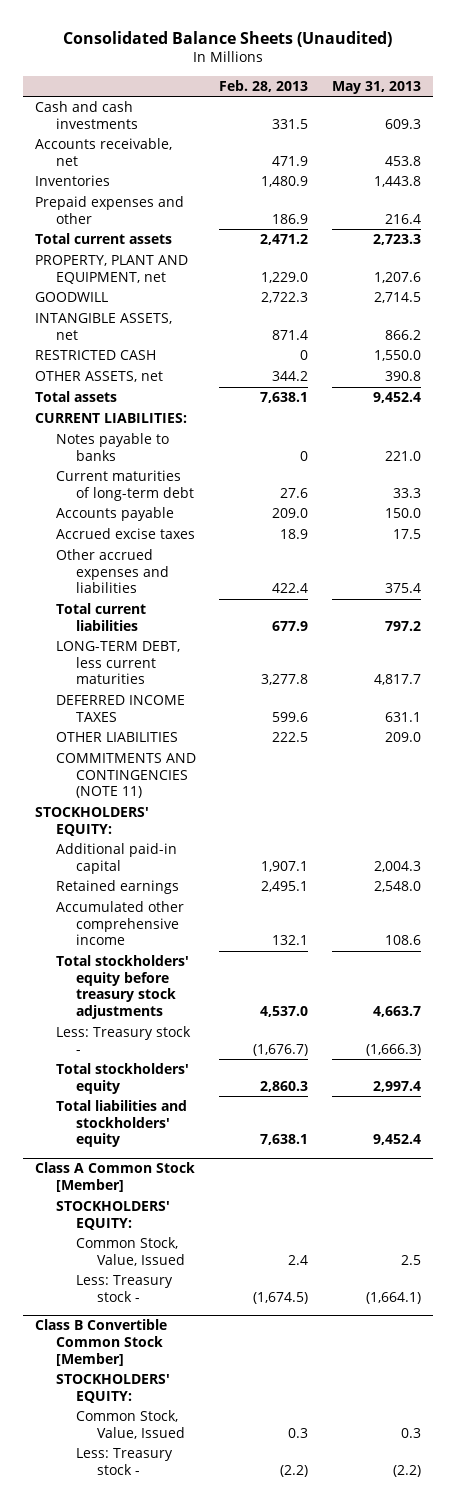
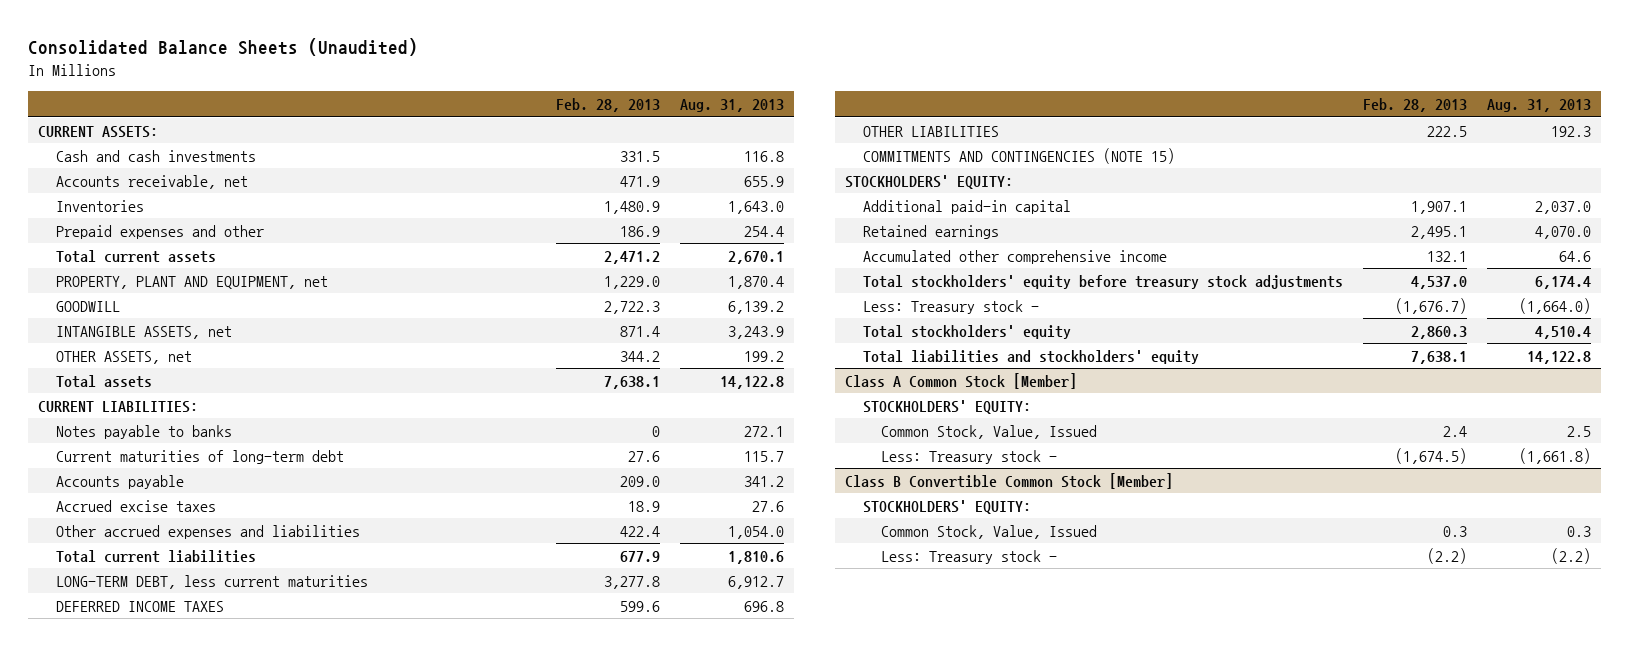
- | Feb. 28, 2013 | May 31, 2013
+ | Feb. 28, 2013 | Aug. 31, 2013
+ CURRENT ASSETS:
- RESTRICTED CASH | 0 | 1,550.0
- COMMITMENTS AND CONTINGENCIES (NOTE 11)
+ COMMITMENTS AND CONTINGENCIES (NOTE 15)

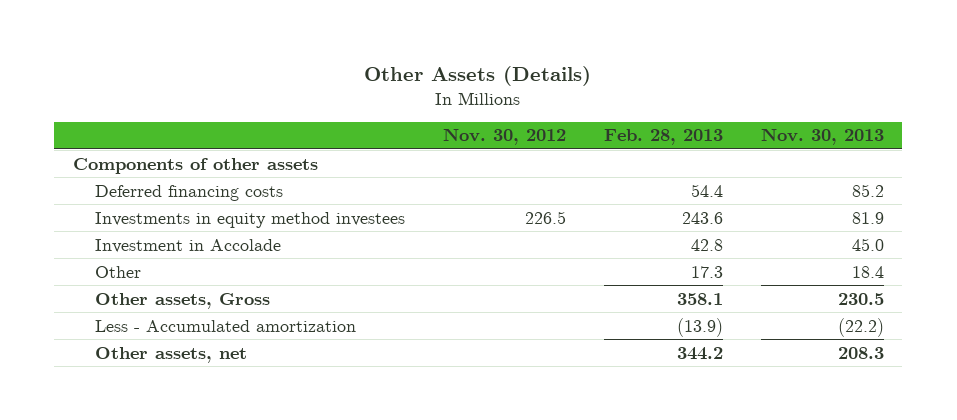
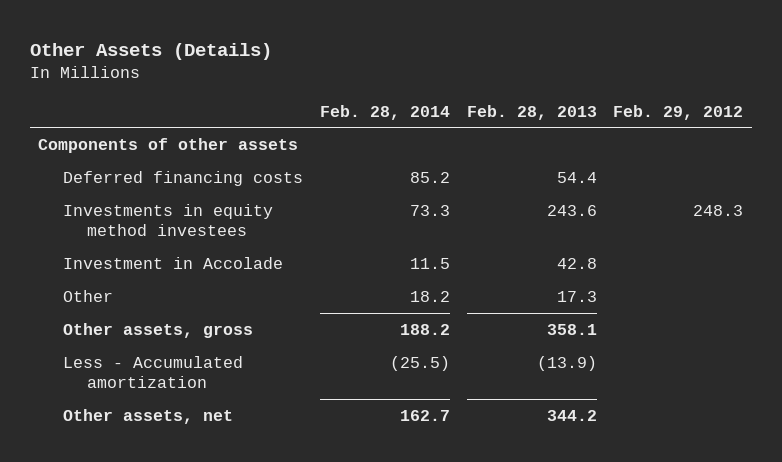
- | Nov. 30, 2012 | Feb. 28, 2013 | Nov. 30, 2013
+ | Feb. 28, 2014 | Feb. 28, 2013 | Feb. 29, 2012
- Other assets, Gross | | 358.1 | 230.5
+ Other assets, gross | 188.2 | 358.1 |

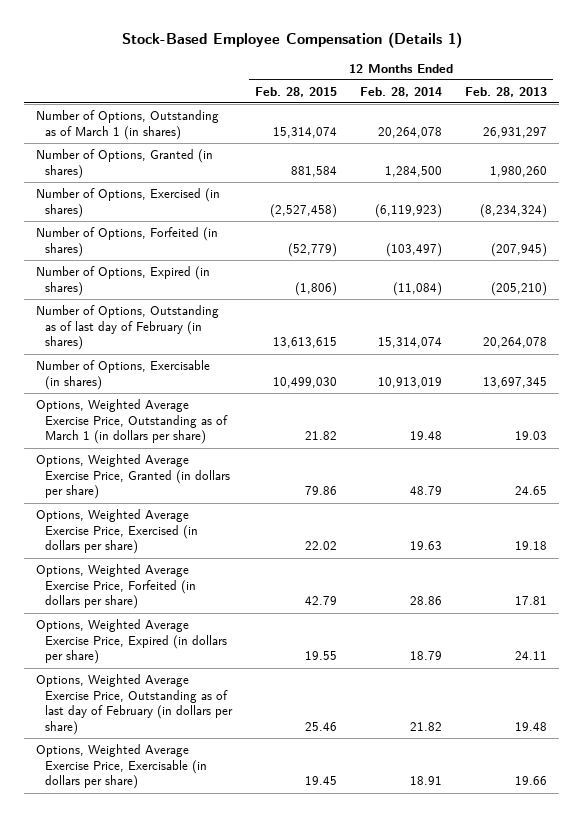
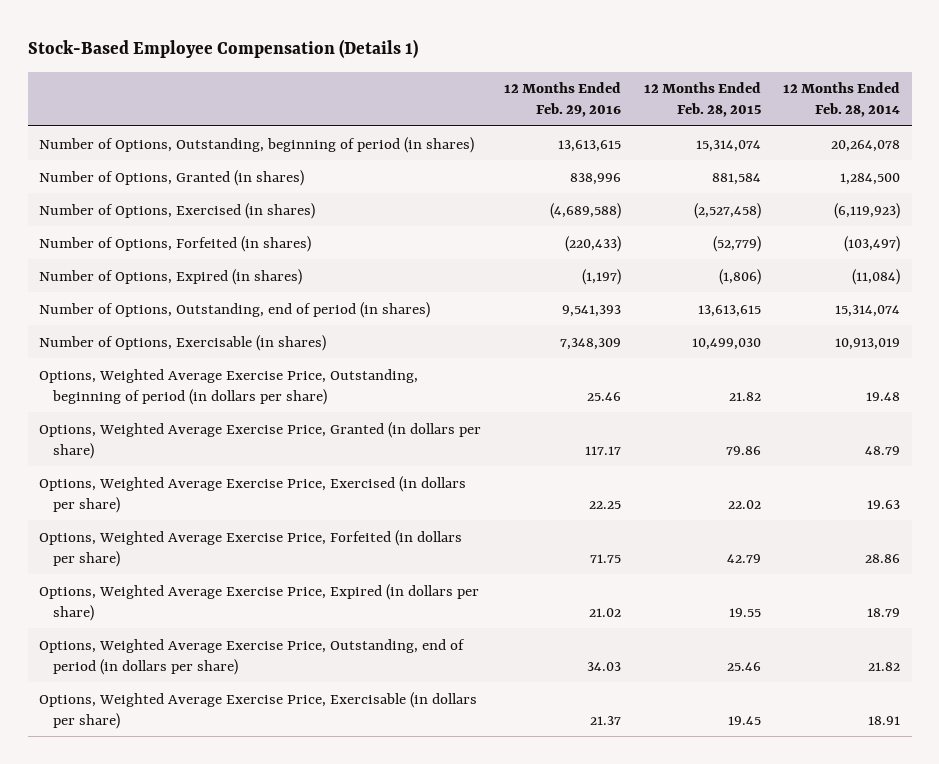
- | 12 Months Ended Feb. 28, 2015 | 12 Months Ended Feb. 28, 2014 | 12 Months Ended Feb. 28, 2013
+ | 12 Months Ended Feb. 29, 2016 | 12 Months Ended Feb. 28, 2015 | 12 Months Ended Feb. 28, 2014
- Number of Options, Outstanding as of March 1 (in shares) | 15,314,074 | 20,264,078 | 26,931,297
+ Number of Options, Outstanding, beginning of period (in shares) | 13,613,615 | 15,314,074 | 20,264,078
- Number of Options, Outstanding as of last day of February (in shares) | 13,613,615 | 15,314,074 | 20,264,078
+ Number of Options, Outstanding, end of period (in shares) | 9,541,393 | 13,613,615 | 15,314,074
- Options, Weighted Average Exercise Price, Outstanding as of March 1 (in dollars per share) | 21.82 | 19.48 | 19.03
+ Options, Weighted Average Exercise Price, Outstanding, beginning of period (in dollars per share) | 25.46 | 21.82 | 19.48
- Options, Weighted Average Exercise Price, Outstanding as of last day of February (in dollars per share) | 25.46 | 21.82 | 19.48
+ Options, Weighted Average Exercise Price, Outstanding, end of period (in dollars per share) | 34.03 | 25.46 | 21.82

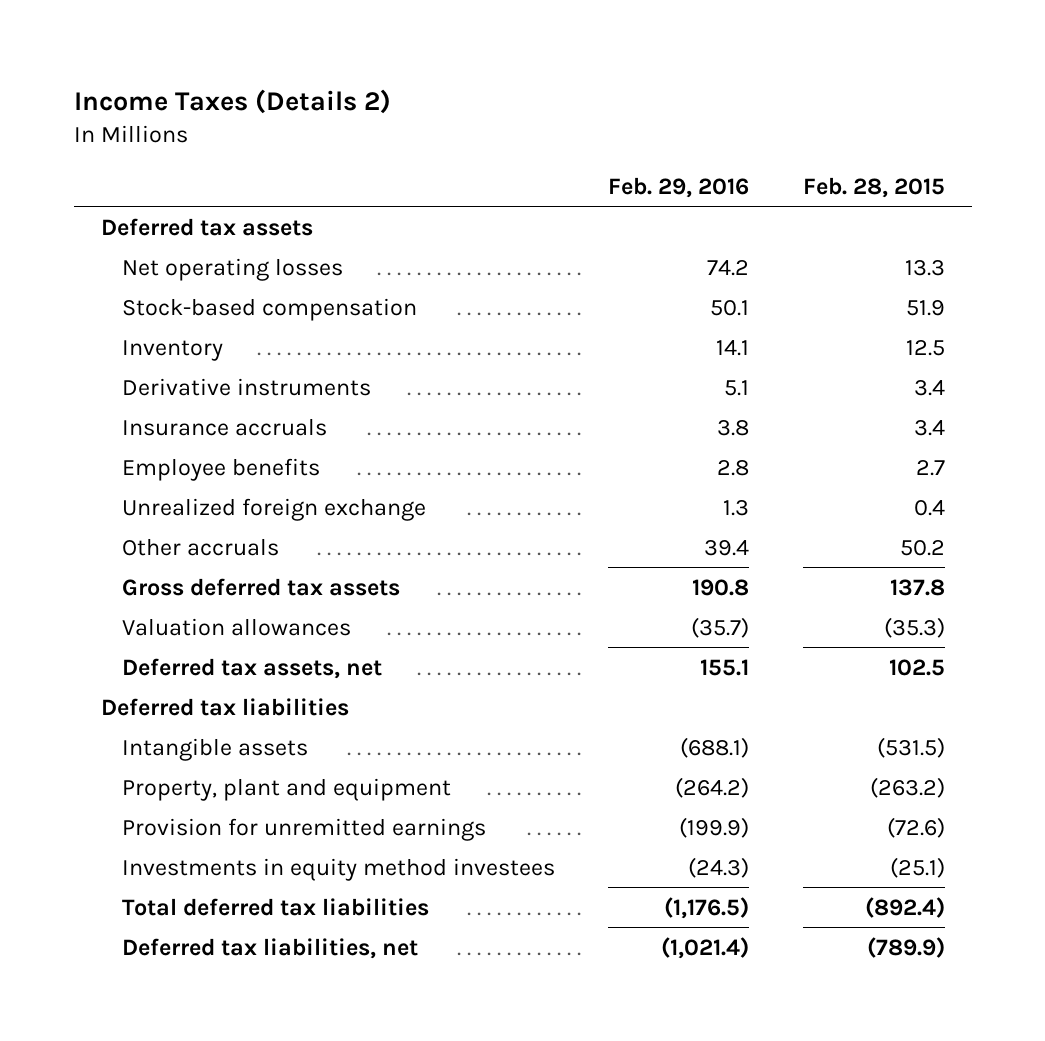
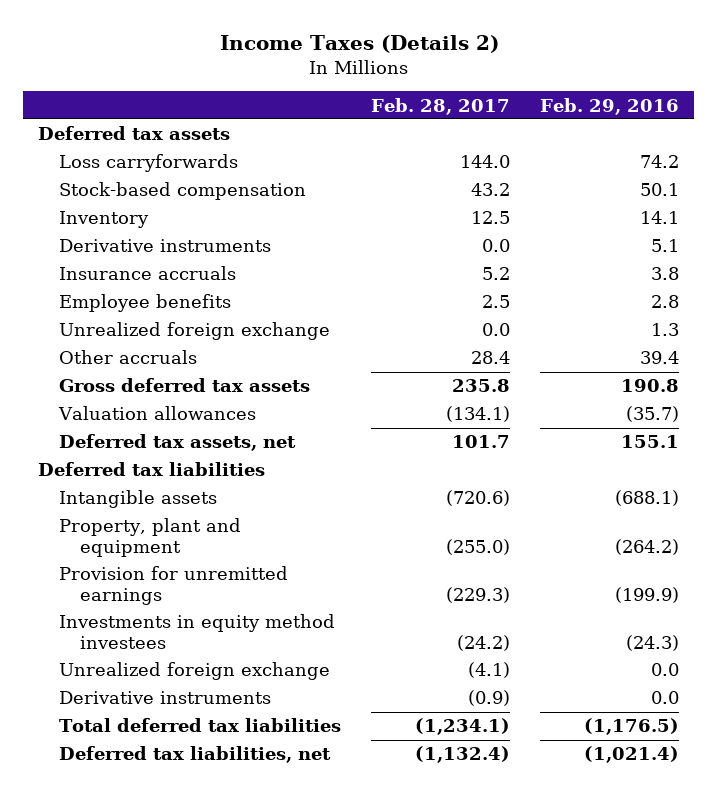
- | Feb. 29, 2016 | Feb. 28, 2015
+ | Feb. 28, 2017 | Feb. 29, 2016
- Net operating losses | 74.2 | 13.3
+ Loss carryforwards | 144.0 | 74.2
+ Unrealized foreign exchange | (4.1) | 0.0
+ Derivative instruments | (0.9) | 0.0

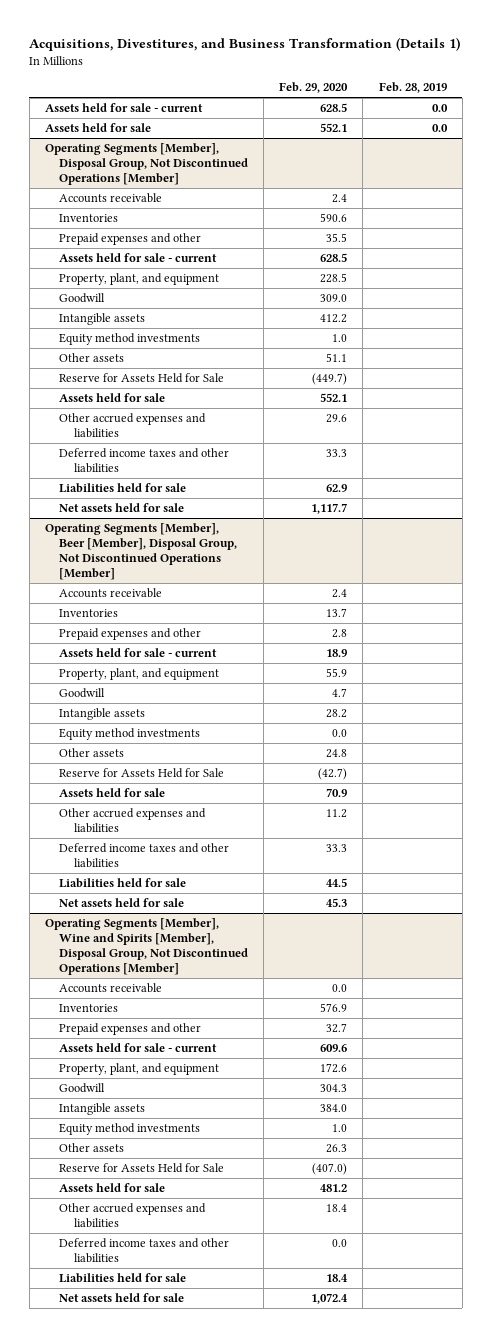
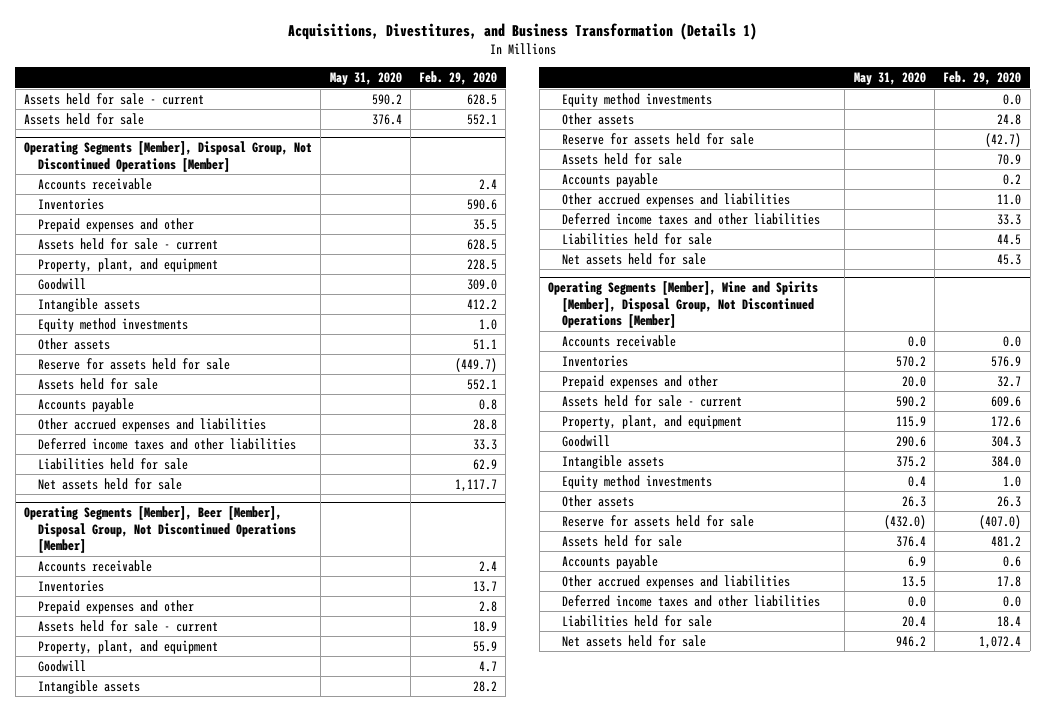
- | Feb. 29, 2020 | Feb. 28, 2019
+ | May 31, 2020 | Feb. 29, 2020
@ Operating Segments [Member], Disposal Group, Not Discontinued Operations [Member]
- Reserve for Assets Held for Sale | (449.7) |
+ Reserve for assets held for sale | | (449.7)
- Other accrued expenses and liabilities | 29.6 |
+ Accounts payable | | 0.8
+ Other accrued expenses and liabilities | | 28.8
@ Operating Segments [Member], Beer [Member], Disposal Group, Not Discontinued Operations [Member]
- Reserve for Assets Held for Sale | (42.7) |
+ Reserve for assets held for sale | | (42.7)
- Other accrued expenses and liabilities | 11.2 |
+ Accounts payable | | 0.2
+ Other accrued expenses and liabilities | | 11.0
@ Operating Segments [Member], Wine and Spirits [Member], Disposal Group, Not Discontinued Operations [Member]
- Reserve for Assets Held for Sale | (407.0) |
+ Reserve for assets held for sale | (432.0) | (407.0)
- Other accrued expenses and liabilities | 18.4 |
+ Accounts payable | 6.9 | 0.6
+ Other accrued expenses and liabilities | 13.5 | 17.8

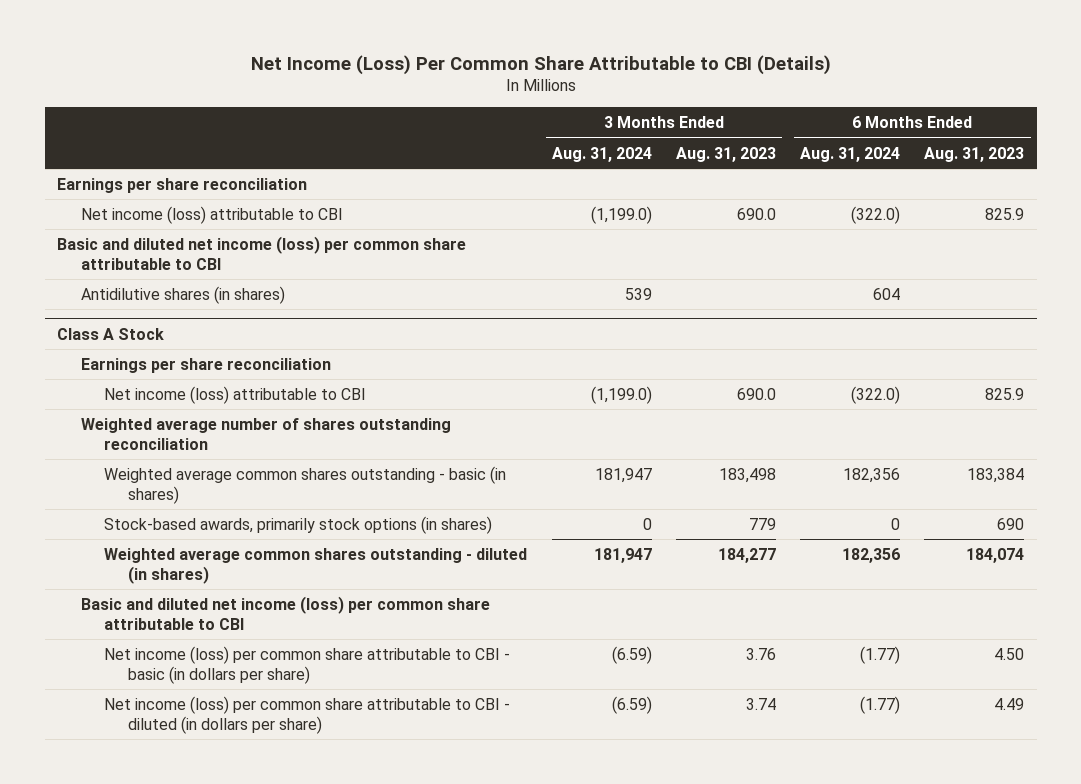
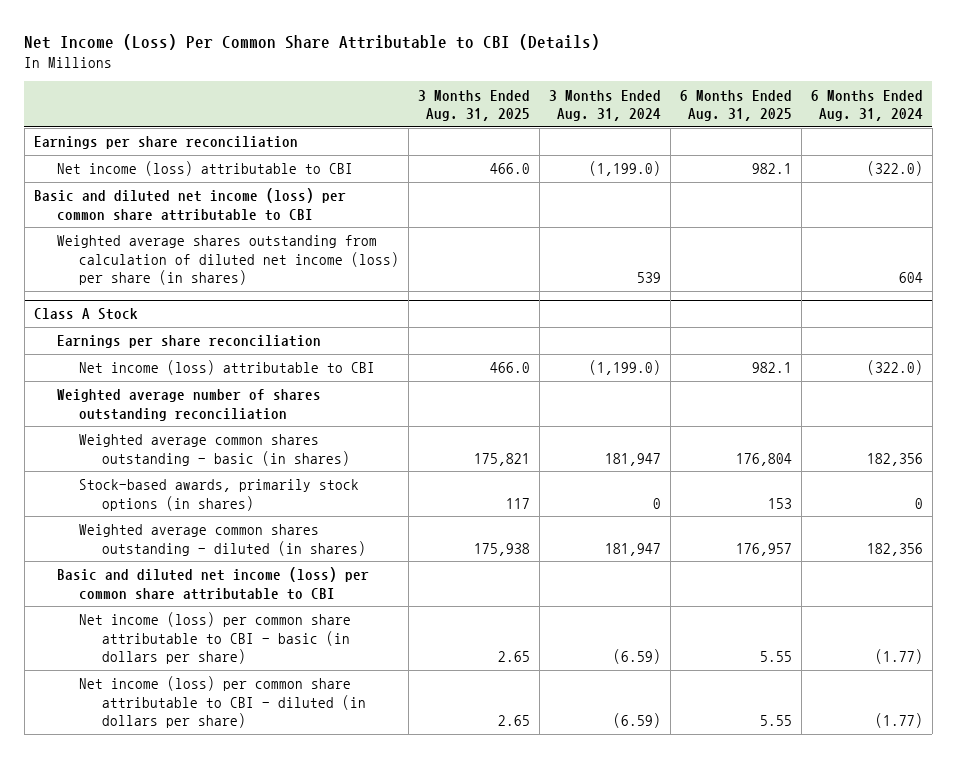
- | 3 Months Ended Aug. 31, 2024 | 3 Months Ended Aug. 31, 2023 | 6 Months Ended Aug. 31, 2024 | 6 Months Ended Aug. 31, 2023
+ | 3 Months Ended Aug. 31, 2025 | 3 Months Ended Aug. 31, 2024 | 6 Months Ended Aug. 31, 2025 | 6 Months Ended Aug. 31, 2024
- Antidilutive shares (in shares) | 539 | | 604 |
+ Weighted average shares outstanding from calculation of diluted net income (loss) per share (in shares) | | 539 | | 604

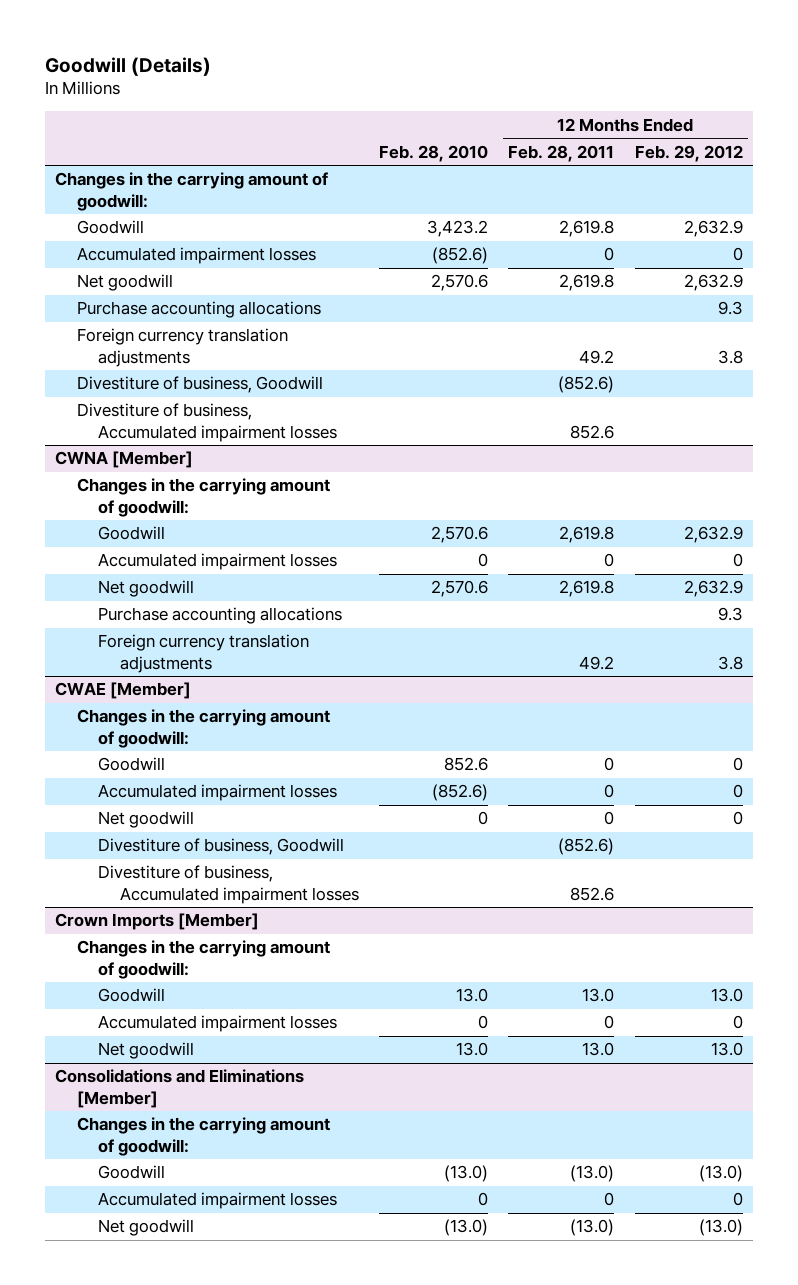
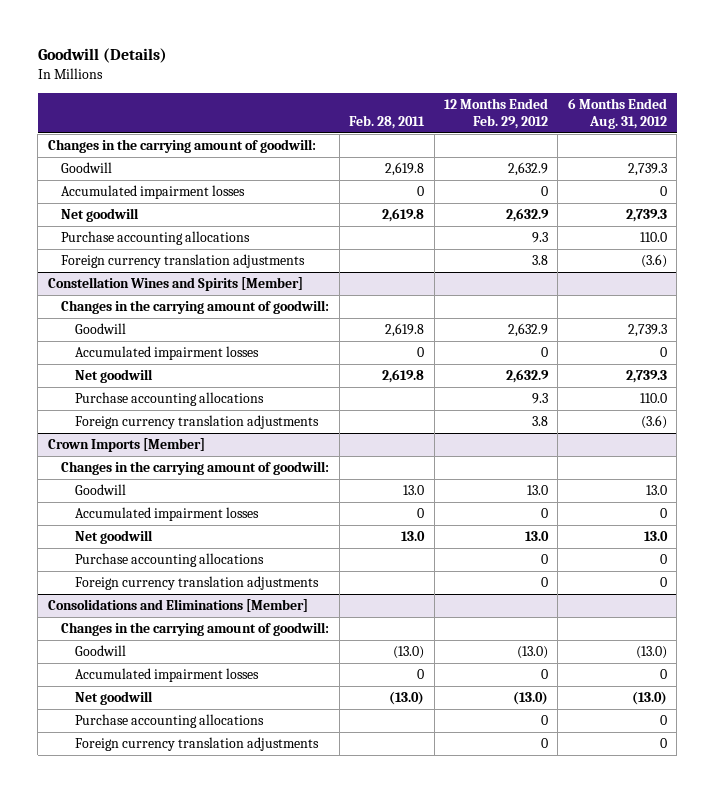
- | Feb. 28, 2010 | 12 Months Ended Feb. 28, 2011 | 12 Months Ended Feb. 29, 2012
+ | Feb. 28, 2011 | 12 Months Ended Feb. 29, 2012 | 6 Months Ended Aug. 31, 2012
- Divestiture of business, Goodwill | | (852.6) |
- Divestiture of business, Accumulated impairment losses | | 852.6 |
- CWNA [Member]
+ Constellation Wines and Spirits [Member]
- CWAE [Member]
- Changes in the carrying amount of goodwill:
- Goodwill | 852.6 | 0 | 0
- Accumulated impairment losses | (852.6) | 0 | 0
- Net goodwill | 0 | 0 | 0
- Divestiture of business, Goodwill | | (852.6) |
- Divestiture of business, Accumulated impairment losses | | 852.6 |
@ Crown Imports [Member]
+ Purchase accounting allocations | | 0 | 0
+ Foreign currency translation adjustments | | 0 | 0
@ Consolidations and Eliminations [Member]
+ Purchase accounting allocations | | 0 | 0
+ Foreign currency translation adjustments | | 0 | 0

